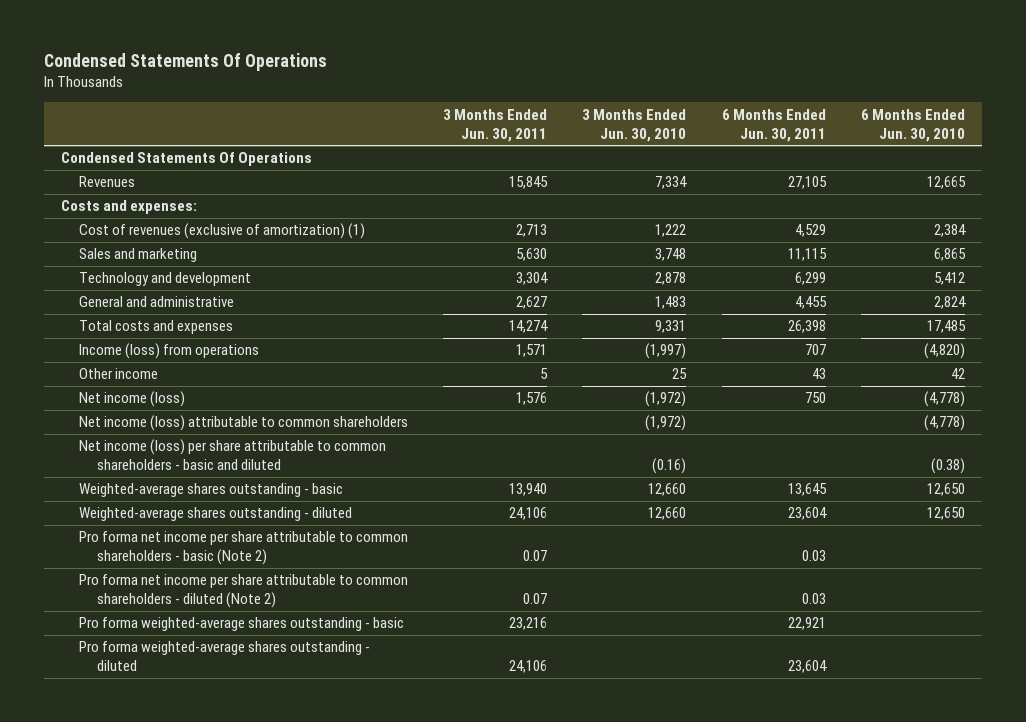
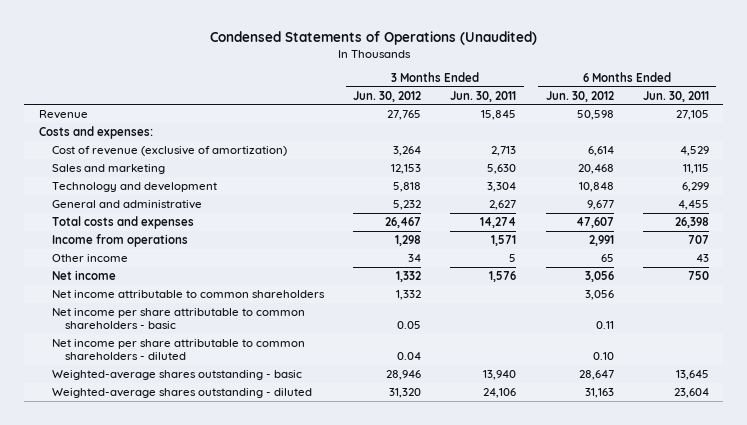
- Condensed Statements Of Operations
+ Condensed Statements of Operations (Unaudited)
- | 3 Months Ended Jun. 30, 2011 | 3 Months Ended Jun. 30, 2010 | 6 Months Ended Jun. 30, 2011 | 6 Months Ended Jun. 30, 2010
+ | 3 Months Ended Jun. 30, 2012 | 3 Months Ended Jun. 30, 2011 | 6 Months Ended Jun. 30, 2012 | 6 Months Ended Jun. 30, 2011
- Condensed Statements Of Operations
- Revenues | 15,845 | 7,334 | 27,105 | 12,665
+ Revenue | 27,765 | 15,845 | 50,598 | 27,105
- Cost of revenues (exclusive of amortization) (1) | 2,713 | 1,222 | 4,529 | 2,384
+ Cost of revenue (exclusive of amortization) | 3,264 | 2,713 | 6,614 | 4,529
- Income (loss) from operations | 1,571 | (1,997) | 707 | (4,820)
+ Income from operations | 1,298 | 1,571 | 2,991 | 707
- Net income (loss) | 1,576 | (1,972) | 750 | (4,778)
- Net income (loss) attributable to common shareholders | | (1,972) | | (4,778)
- Net income (loss) per share attributable to common shareholders - basic and diluted | | (0.16) | | (0.38)
+ Net income | 1,332 | 1,576 | 3,056 | 750
+ Net income attributable to common shareholders | 1,332 | | 3,056 |
+ Net income per share attributable to common shareholders - basic | 0.05 | | 0.11 |
+ Net income per share attributable to common shareholders - diluted | 0.04 | | 0.10 |
- Pro forma net income per share attributable to common shareholders - basic (Note 2) | 0.07 | | 0.03 |
- Pro forma net income per share attributable to common shareholders - diluted (Note 2) | 0.07 | | 0.03 |
- Pro forma weighted-average shares outstanding - basic | 23,216 | | 22,921 |
- Pro forma weighted-average shares outstanding - diluted | 24,106 | | 23,604 |

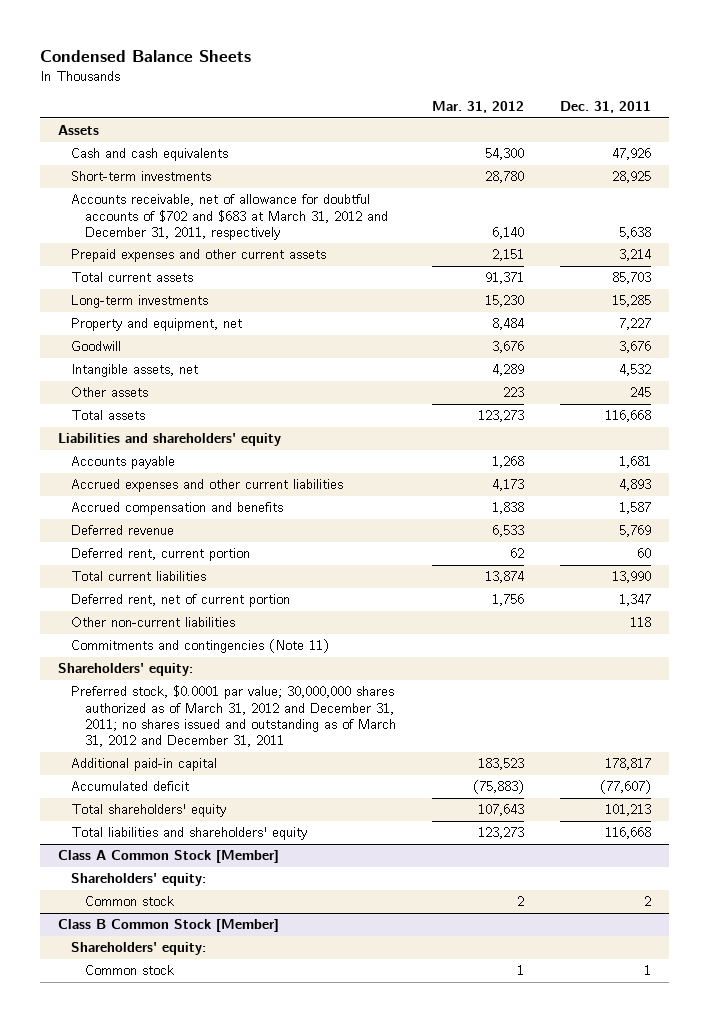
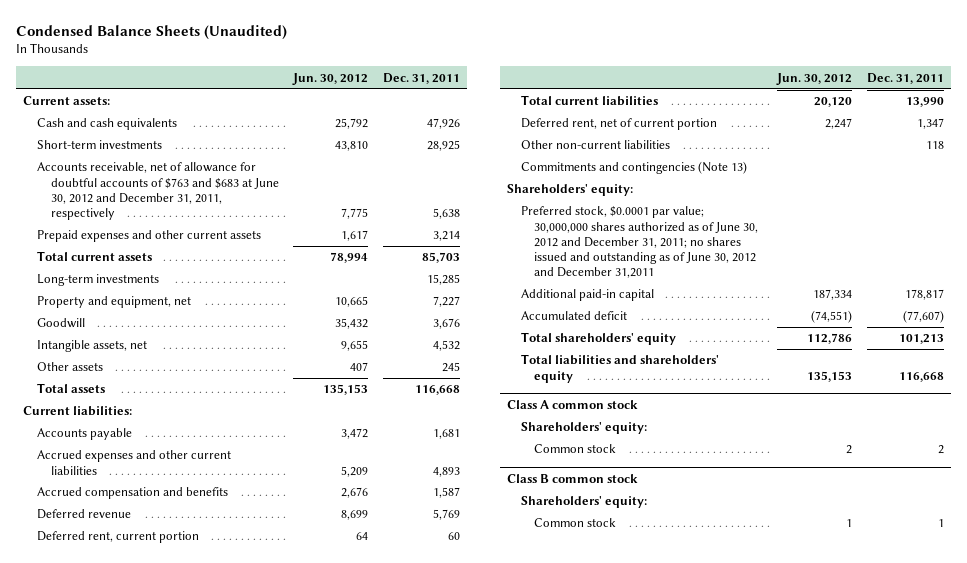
- Condensed Balance Sheets
+ Condensed Balance Sheets (Unaudited)
- | Mar. 31, 2012 | Dec. 31, 2011
+ | Jun. 30, 2012 | Dec. 31, 2011
- Assets
+ Current assets:
- Accounts receivable, net of allowance for doubtful accounts of $702 and $683 at March 31, 2012 and December 31, 2011, respectively | 6,140 | 5,638
+ Accounts receivable, net of allowance for doubtful accounts of $763 and $683 at June 30, 2012 and December 31, 2011, respectively | 7,775 | 5,638
- Liabilities and shareholders' equity
+ Current liabilities:
- Commitments and contingencies (Note 11)
+ Commitments and contingencies (Note 13)
- Preferred stock, $0.0001 par value; 30,000,000 shares authorized as of March 31, 2012 and December 31, 2011; no shares issued and outstanding as of March 31, 2012 and December 31, 2011
+ Preferred stock, $0.0001 par value; 30,000,000 shares authorized as of June 30, 2012 and December 31, 2011; no shares issued and outstanding as of June 30, 2012 and December 31,2011
- Class A Common Stock [Member]
+ Class A common stock
- Class B Common Stock [Member]
+ Class B common stock

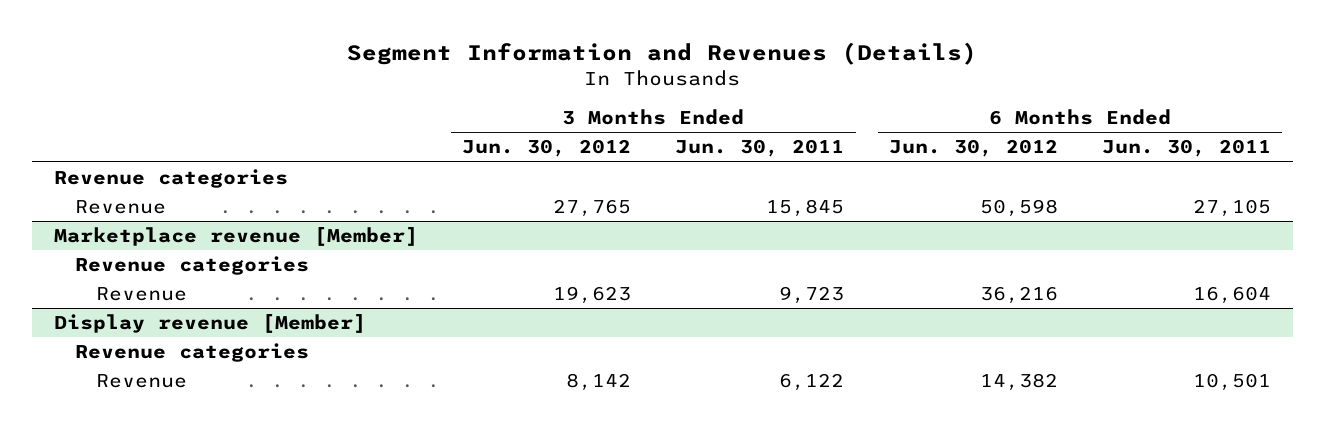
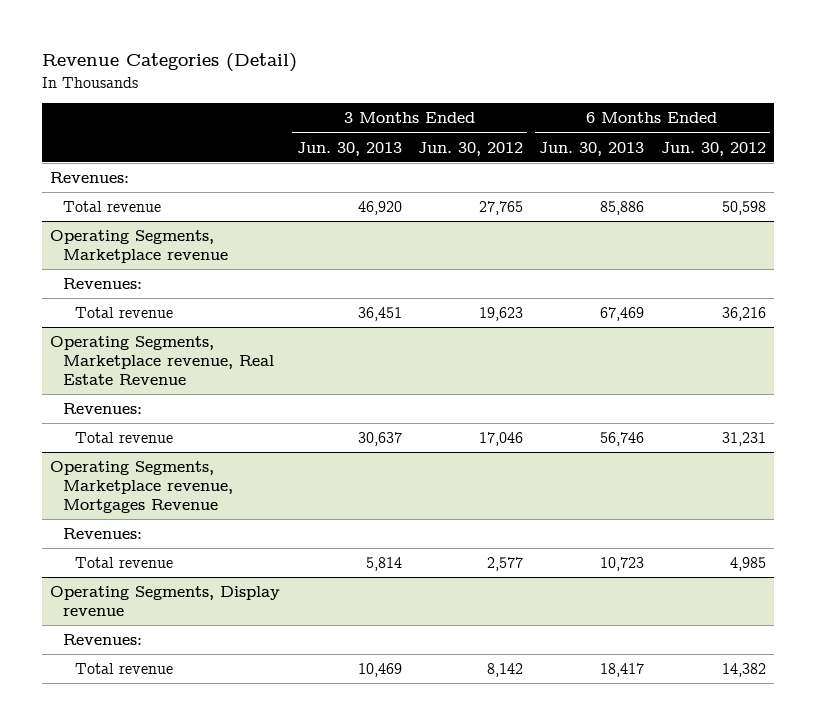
- Segment Information and Revenues (Details)
+ Revenue Categories (Detail)
- | 3 Months Ended Jun. 30, 2012 | 3 Months Ended Jun. 30, 2011 | 6 Months Ended Jun. 30, 2012 | 6 Months Ended Jun. 30, 2011
+ | 3 Months Ended Jun. 30, 2013 | 3 Months Ended Jun. 30, 2012 | 6 Months Ended Jun. 30, 2013 | 6 Months Ended Jun. 30, 2012
- Revenue categories
- Revenue | 27,765 | 15,845 | 50,598 | 27,105
- Marketplace revenue [Member]
- Revenue categories
- Revenue | 19,623 | 9,723 | 36,216 | 16,604
- Display revenue [Member]
- Revenue categories
- Revenue | 8,142 | 6,122 | 14,382 | 10,501
+ Revenues:
+ Total revenue | 46,920 | 27,765 | 85,886 | 50,598
+ Operating Segments, Marketplace revenue
+ Revenues:
+ Total revenue | 36,451 | 19,623 | 67,469 | 36,216
+ Operating Segments, Marketplace revenue, Real Estate Revenue
+ Revenues:
+ Total revenue | 30,637 | 17,046 | 56,746 | 31,231
+ Operating Segments, Marketplace revenue, Mortgages Revenue
+ Revenues:
+ Total revenue | 5,814 | 2,577 | 10,723 | 4,985
+ Operating Segments, Display revenue
+ Revenues:
+ Total revenue | 10,469 | 8,142 | 18,417 | 14,382

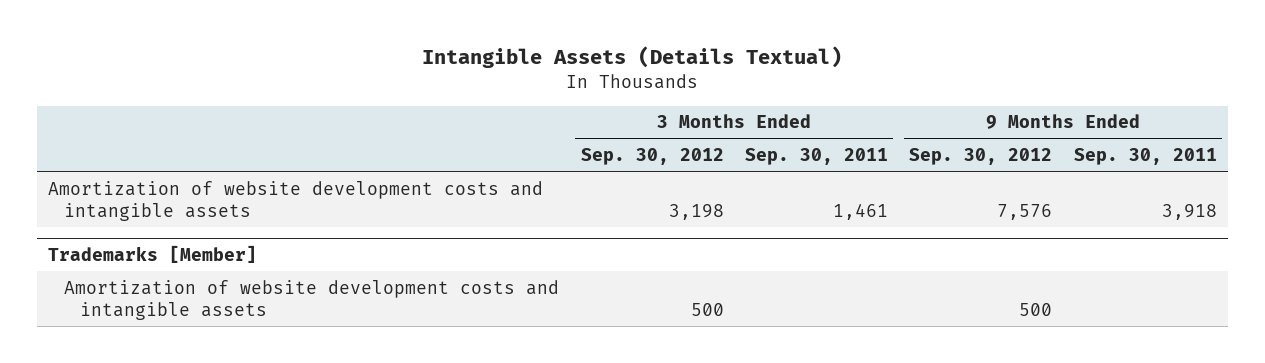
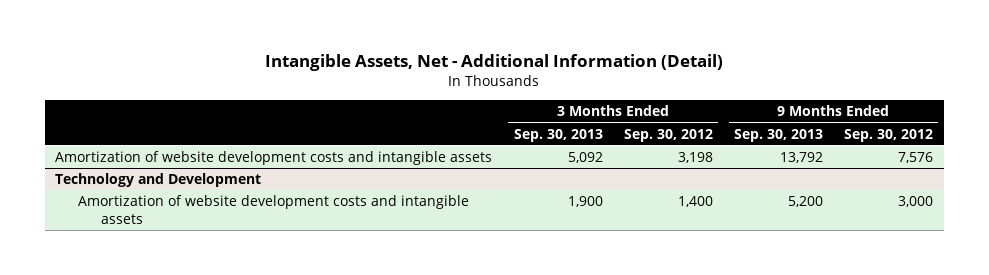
- Intangible Assets (Details Textual)
+ Intangible Assets, Net - Additional Information (Detail)
- | 3 Months Ended Sep. 30, 2012 | 3 Months Ended Sep. 30, 2011 | 9 Months Ended Sep. 30, 2012 | 9 Months Ended Sep. 30, 2011
+ | 3 Months Ended Sep. 30, 2013 | 3 Months Ended Sep. 30, 2012 | 9 Months Ended Sep. 30, 2013 | 9 Months Ended Sep. 30, 2012
- Trademarks [Member]
- Amortization of website development costs and intangible assets | 500 | | 500 |
+ Technology and Development
+ Amortization of website development costs and intangible assets | 1,900 | 1,400 | 5,200 | 3,000

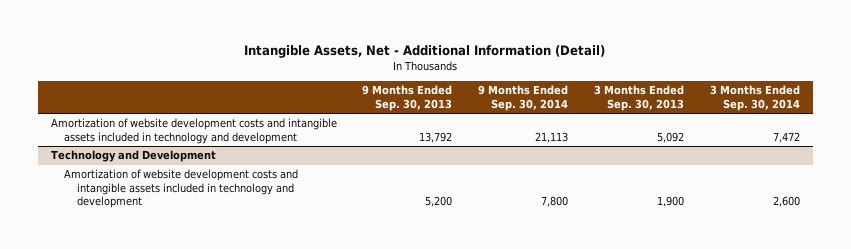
- | 3 Months Ended Sep. 30, 2013 | 3 Months Ended Sep. 30, 2012 | 9 Months Ended Sep. 30, 2013 | 9 Months Ended Sep. 30, 2012
+ | 9 Months Ended Sep. 30, 2013 | 9 Months Ended Sep. 30, 2014 | 3 Months Ended Sep. 30, 2013 | 3 Months Ended Sep. 30, 2014
- Amortization of website development costs and intangible assets | 5,092 | 3,198 | 13,792 | 7,576
+ Amortization of website development costs and intangible assets included in technology and development | 13,792 | 21,113 | 5,092 | 7,472
@ Technology and Development
- Amortization of website development costs and intangible assets | 1,900 | 1,400 | 5,200 | 3,000
+ Amortization of website development costs and intangible assets included in technology and development | 5,200 | 7,800 | 1,900 | 2,600

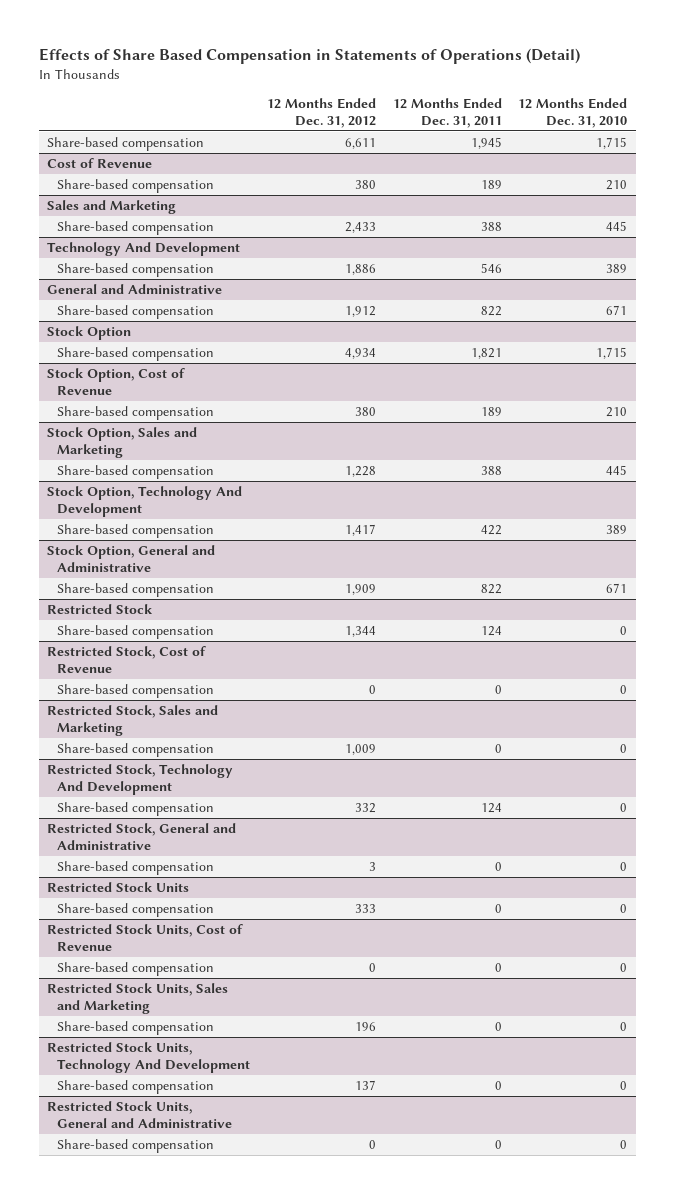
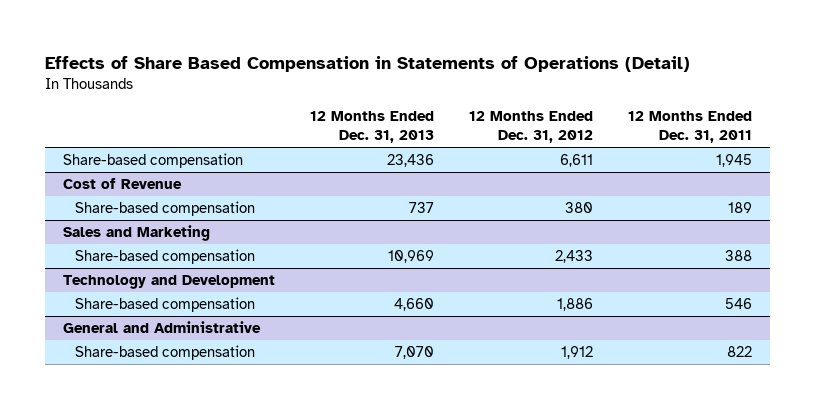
- | 12 Months Ended Dec. 31, 2012 | 12 Months Ended Dec. 31, 2011 | 12 Months Ended Dec. 31, 2010
+ | 12 Months Ended Dec. 31, 2013 | 12 Months Ended Dec. 31, 2012 | 12 Months Ended Dec. 31, 2011
- Technology And Development
+ Technology and Development
- Stock Option
- Share-based compensation | 4,934 | 1,821 | 1,715
- Stock Option, Cost of Revenue
- Share-based compensation | 380 | 189 | 210
- Stock Option, Sales and Marketing
- Share-based compensation | 1,228 | 388 | 445
- Stock Option, Technology And Development
- Share-based compensation | 1,417 | 422 | 389
- Stock Option, General and Administrative
- Share-based compensation | 1,909 | 822 | 671
- Restricted Stock
- Share-based compensation | 1,344 | 124 | 0
- Restricted Stock, Cost of Revenue
- Share-based compensation | 0 | 0 | 0
- Restricted Stock, Sales and Marketing
- Share-based compensation | 1,009 | 0 | 0
- Restricted Stock, Technology And Development
- Share-based compensation | 332 | 124 | 0
- Restricted Stock, General and Administrative
- Share-based compensation | 3 | 0 | 0
- Restricted Stock Units
- Share-based compensation | 333 | 0 | 0
- Restricted Stock Units, Cost of Revenue
- Share-based compensation | 0 | 0 | 0
- Restricted Stock Units, Sales and Marketing
- Share-based compensation | 196 | 0 | 0
- Restricted Stock Units, Technology And Development
- Share-based compensation | 137 | 0 | 0
- Restricted Stock Units, General and Administrative
- Share-based compensation | 0 | 0 | 0

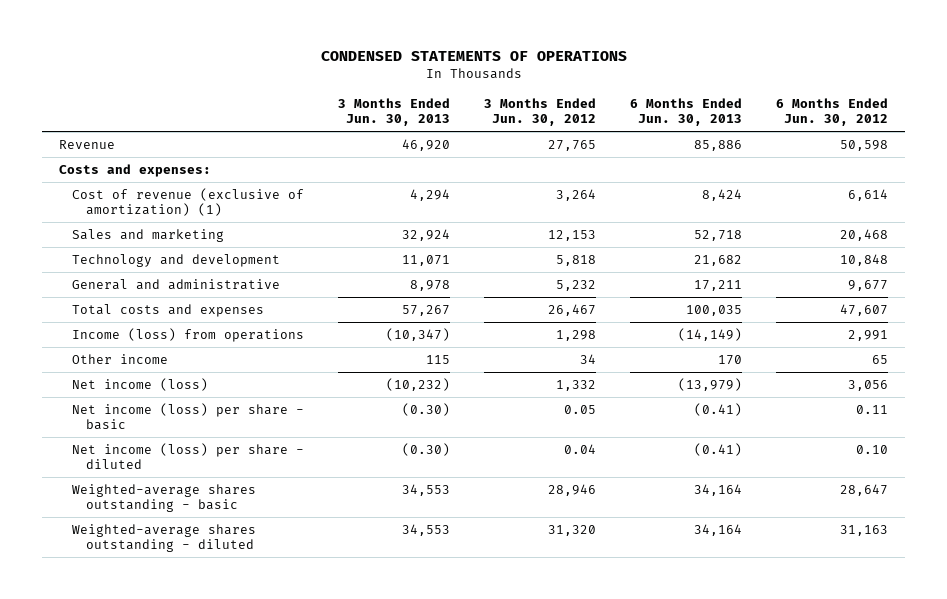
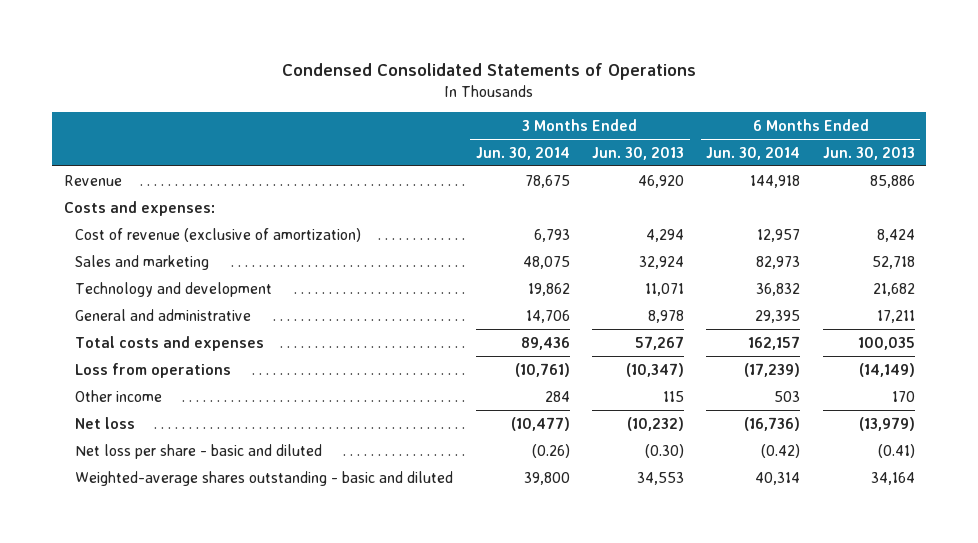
- CONDENSED STATEMENTS OF OPERATIONS
+ Condensed Consolidated Statements of Operations
- | 3 Months Ended Jun. 30, 2013 | 3 Months Ended Jun. 30, 2012 | 6 Months Ended Jun. 30, 2013 | 6 Months Ended Jun. 30, 2012
+ | 3 Months Ended Jun. 30, 2014 | 3 Months Ended Jun. 30, 2013 | 6 Months Ended Jun. 30, 2014 | 6 Months Ended Jun. 30, 2013
- Cost of revenue (exclusive of amortization) (1) | 4,294 | 3,264 | 8,424 | 6,614
+ Cost of revenue (exclusive of amortization) | 6,793 | 4,294 | 12,957 | 8,424
- Income (loss) from operations | (10,347) | 1,298 | (14,149) | 2,991
+ Loss from operations | (10,761) | (10,347) | (17,239) | (14,149)
- Net income (loss) | (10,232) | 1,332 | (13,979) | 3,056
- Net income (loss) per share - basic | (0.30) | 0.05 | (0.41) | 0.11
- Net income (loss) per share - diluted | (0.30) | 0.04 | (0.41) | 0.10
- Weighted-average shares outstanding - basic | 34,553 | 28,946 | 34,164 | 28,647
- Weighted-average shares outstanding - diluted | 34,553 | 31,320 | 34,164 | 31,163
+ Net loss | (10,477) | (10,232) | (16,736) | (13,979)
+ Net loss per share - basic and diluted | (0.26) | (0.30) | (0.42) | (0.41)
+ Weighted-average shares outstanding - basic and diluted | 39,800 | 34,553 | 40,314 | 34,164

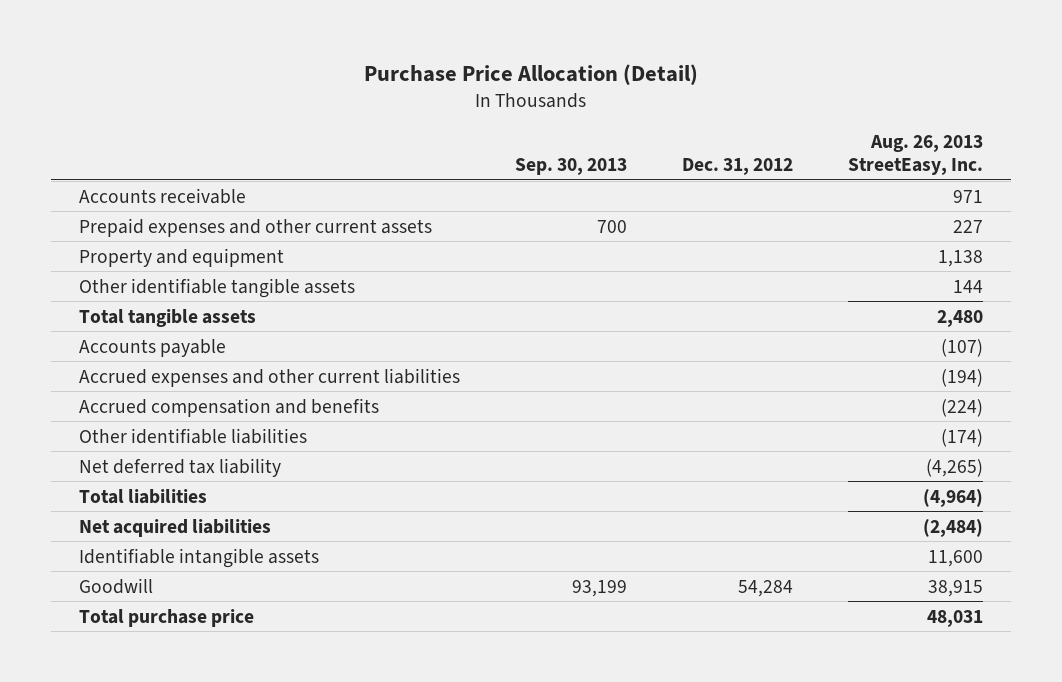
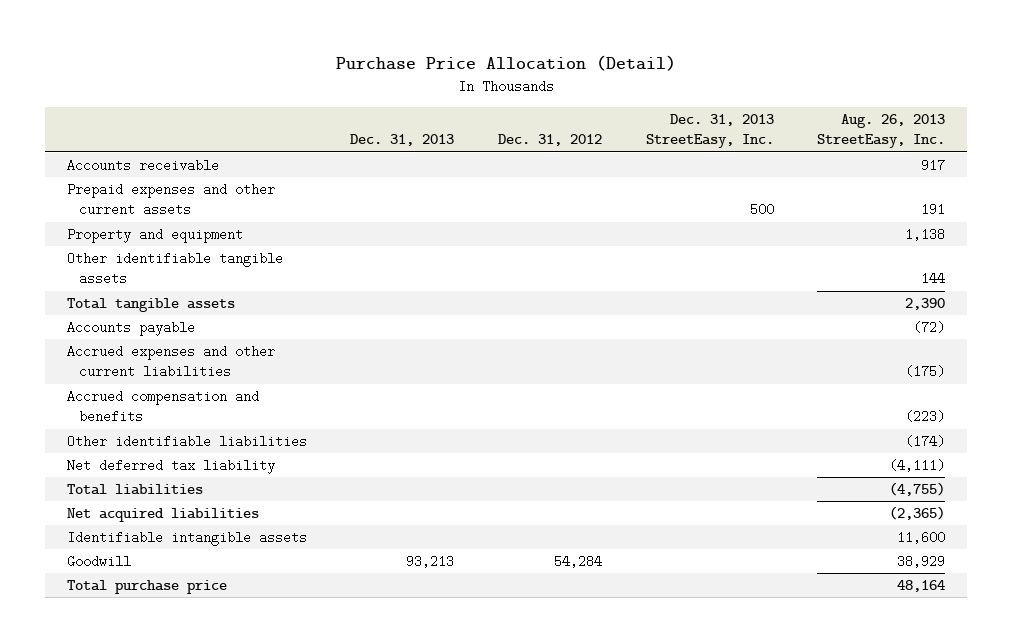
- | Sep. 30, 2013 | Dec. 31, 2012 | Aug. 26, 2013 StreetEasy, Inc.
+ | Dec. 31, 2013 | Dec. 31, 2012 | Dec. 31, 2013 StreetEasy, Inc. | Aug. 26, 2013 StreetEasy, Inc.
- Accounts receivable | | | 971
- Prepaid expenses and other current assets | 700 | | 227
+ Accounts receivable | | | | 917
+ Prepaid expenses and other current assets | | | 500 | 191
- Total tangible assets | | | 2,480
- Accounts payable | | | (107)
- Accrued expenses and other current liabilities | | | (194)
- Accrued compensation and benefits | | | (224)
+ Total tangible assets | | | | 2,390
+ Accounts payable | | | | (72)
+ Accrued expenses and other current liabilities | | | | (175)
+ Accrued compensation and benefits | | | | (223)
- Net deferred tax liability | | | (4,265)
- Total liabilities | | | (4,964)
- Net acquired liabilities | | | (2,484)
+ Net deferred tax liability | | | | (4,111)
+ Total liabilities | | | | (4,755)
+ Net acquired liabilities | | | | (2,365)
- Goodwill | 93,199 | 54,284 | 38,915
- Total purchase price | | | 48,031
+ Goodwill | 93,213 | 54,284 | | 38,929
+ Total purchase price | | | | 48,164

